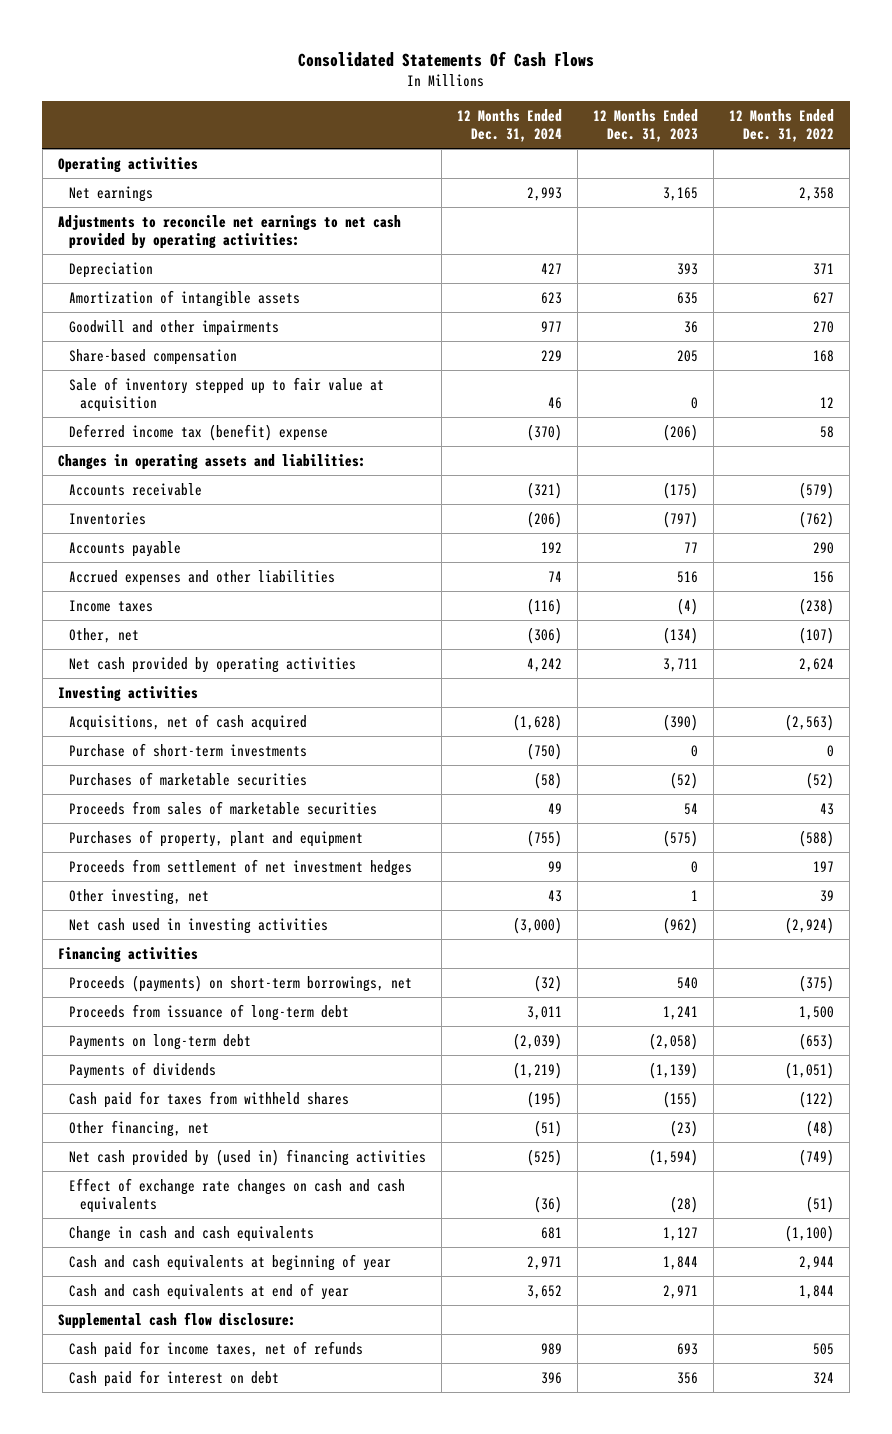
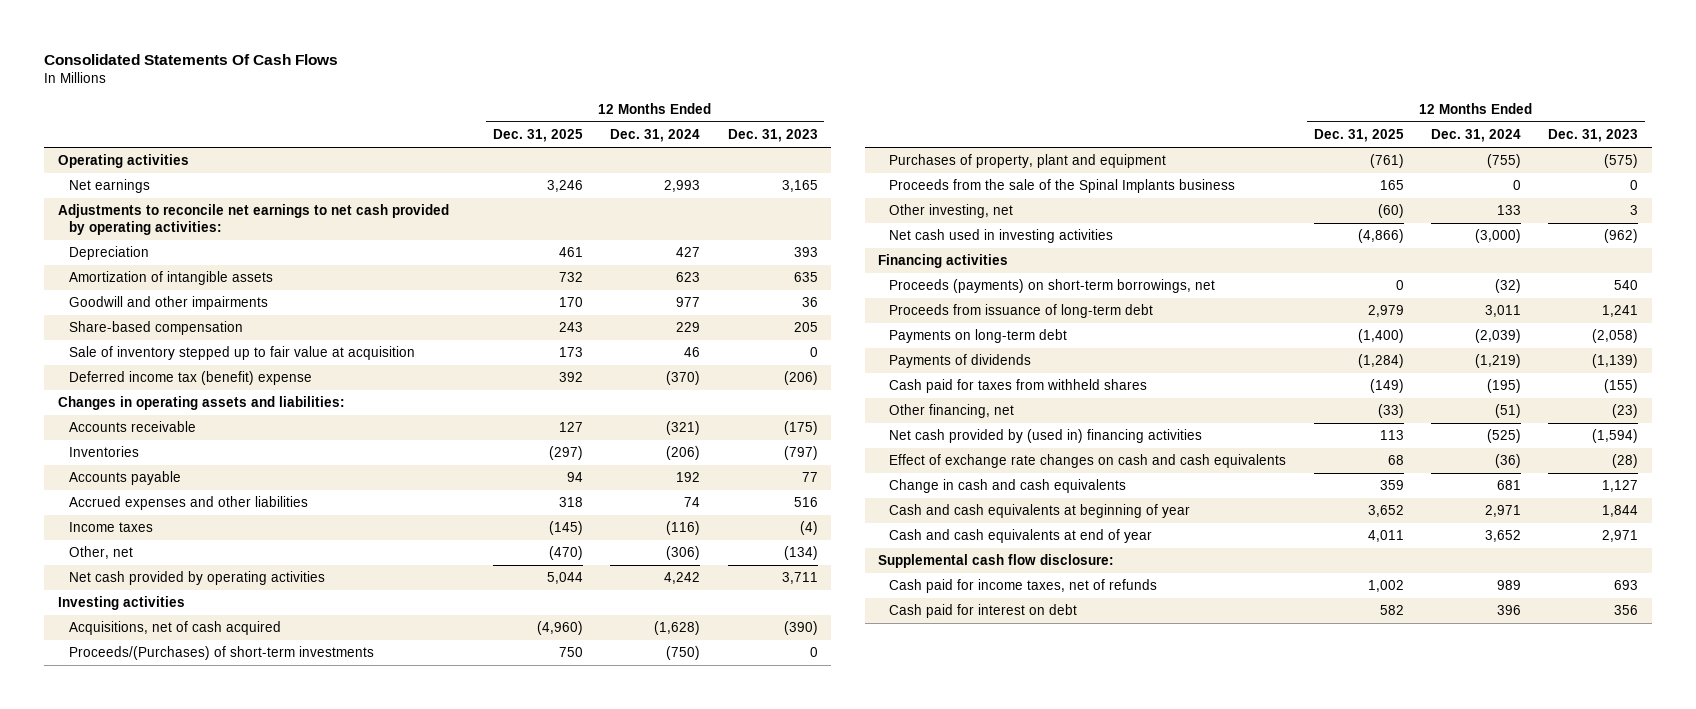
- | 12 Months Ended Dec. 31, 2024 | 12 Months Ended Dec. 31, 2023 | 12 Months Ended Dec. 31, 2022
+ | 12 Months Ended Dec. 31, 2025 | 12 Months Ended Dec. 31, 2024 | 12 Months Ended Dec. 31, 2023
- Purchase of short-term investments | (750) | 0 | 0
- Purchases of marketable securities | (58) | (52) | (52)
- Proceeds from sales of marketable securities | 49 | 54 | 43
+ Proceeds/(Purchases) of short-term investments | 750 | (750) | 0
- Proceeds from settlement of net investment hedges | 99 | 0 | 197
- Other investing, net | 43 | 1 | 39
+ Proceeds from the sale of the Spinal Implants business | 165 | 0 | 0
+ Other investing, net | (60) | 133 | 3

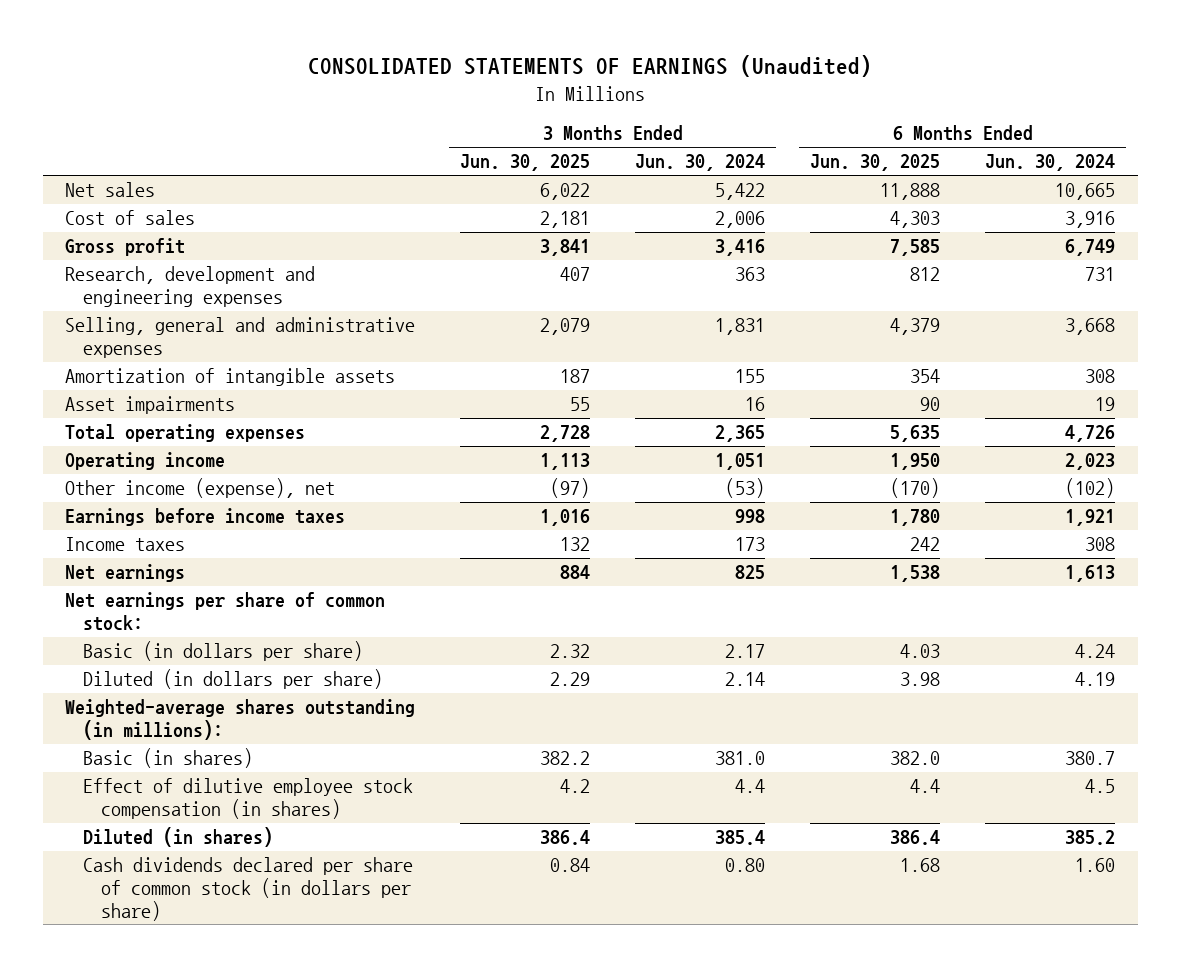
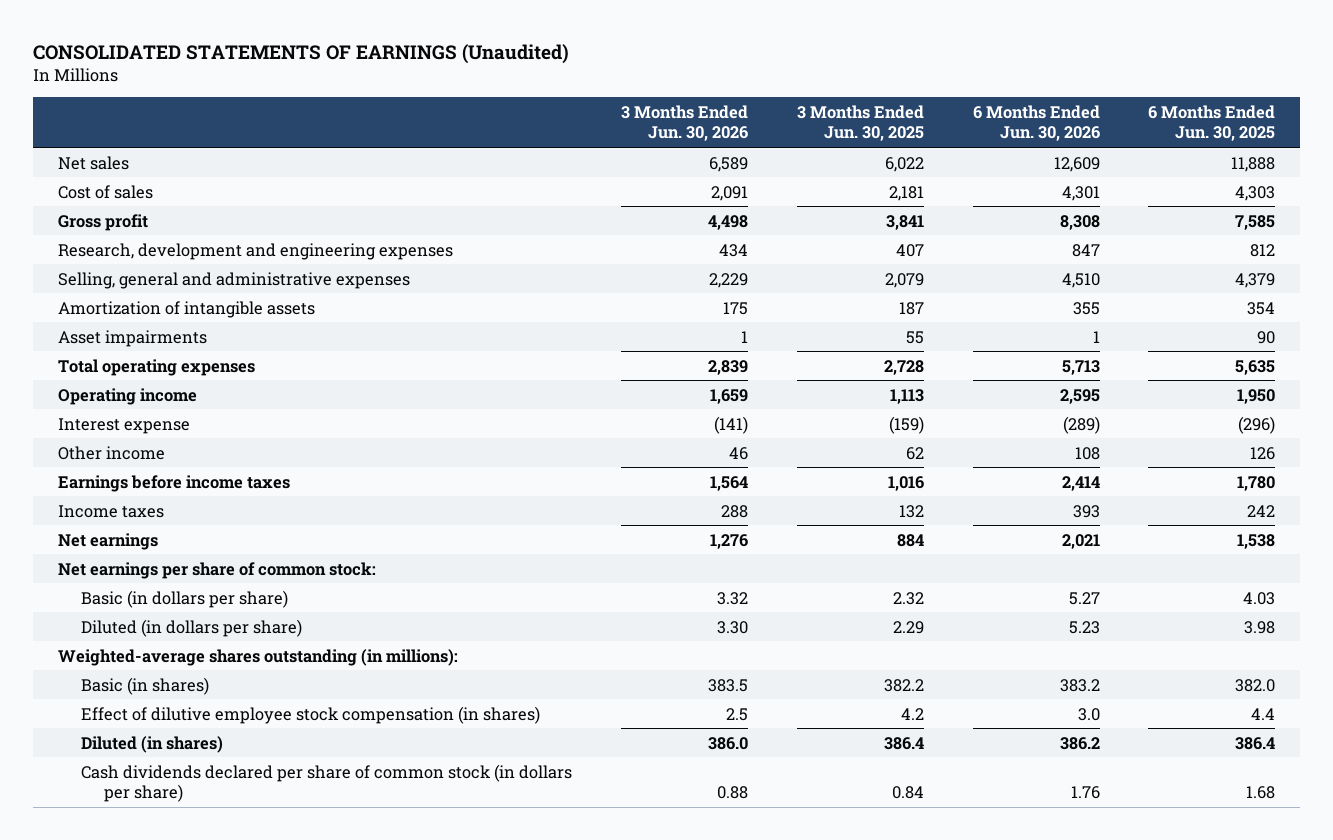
- | 3 Months Ended Jun. 30, 2025 | 3 Months Ended Jun. 30, 2024 | 6 Months Ended Jun. 30, 2025 | 6 Months Ended Jun. 30, 2024
+ | 3 Months Ended Jun. 30, 2026 | 3 Months Ended Jun. 30, 2025 | 6 Months Ended Jun. 30, 2026 | 6 Months Ended Jun. 30, 2025
- Other income (expense), net | (97) | (53) | (170) | (102)
+ Interest expense | (141) | (159) | (289) | (296)
+ Other income | 46 | 62 | 108 | 126

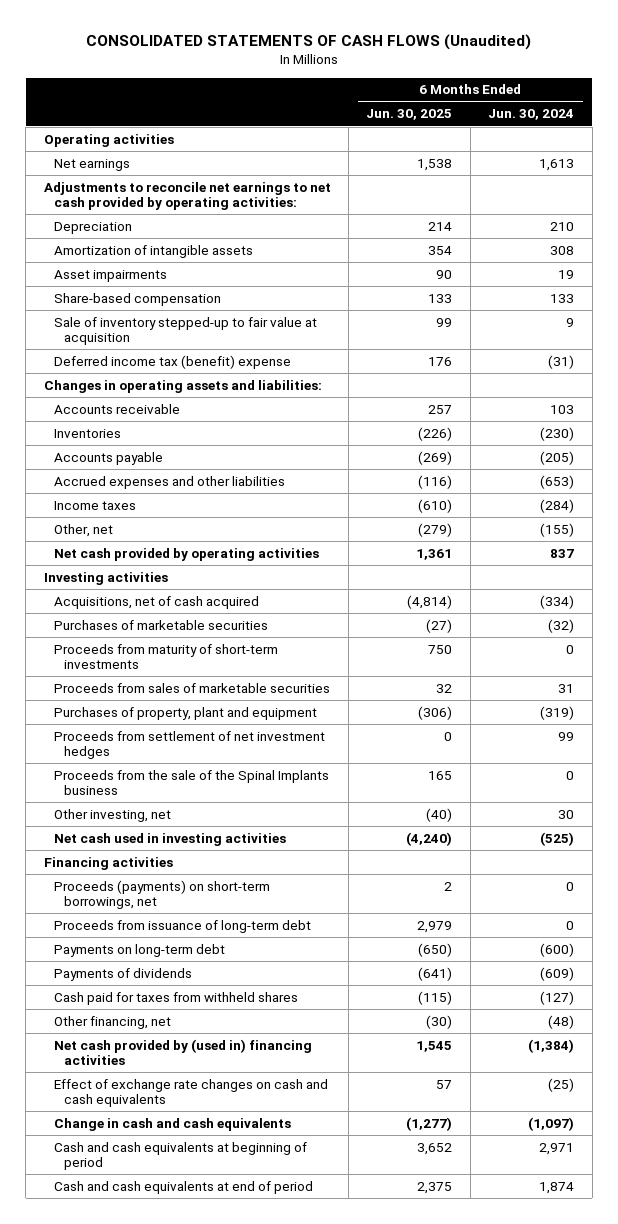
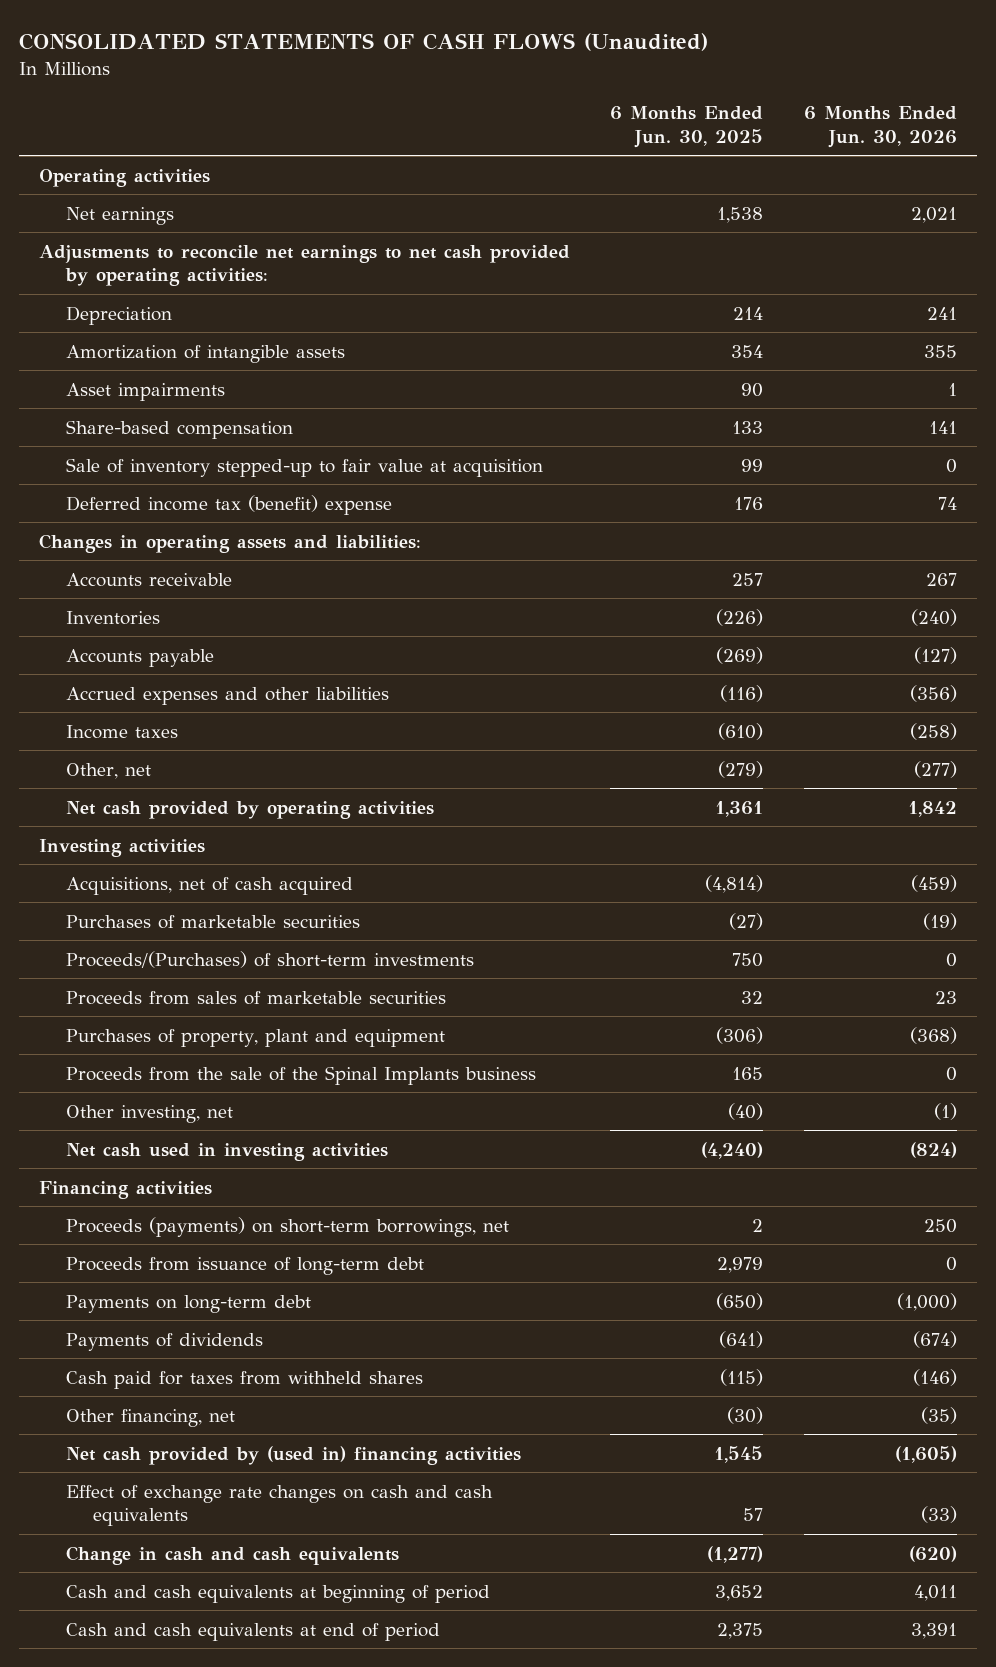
- | 6 Months Ended Jun. 30, 2025 | 6 Months Ended Jun. 30, 2024
+ | 6 Months Ended Jun. 30, 2025 | 6 Months Ended Jun. 30, 2026
- Proceeds from maturity of short-term investments | 750 | 0
+ Proceeds/(Purchases) of short-term investments | 750 | 0
- Proceeds from settlement of net investment hedges | 0 | 99

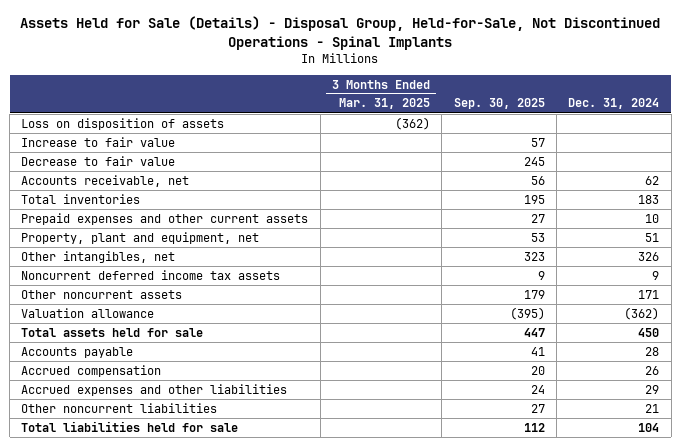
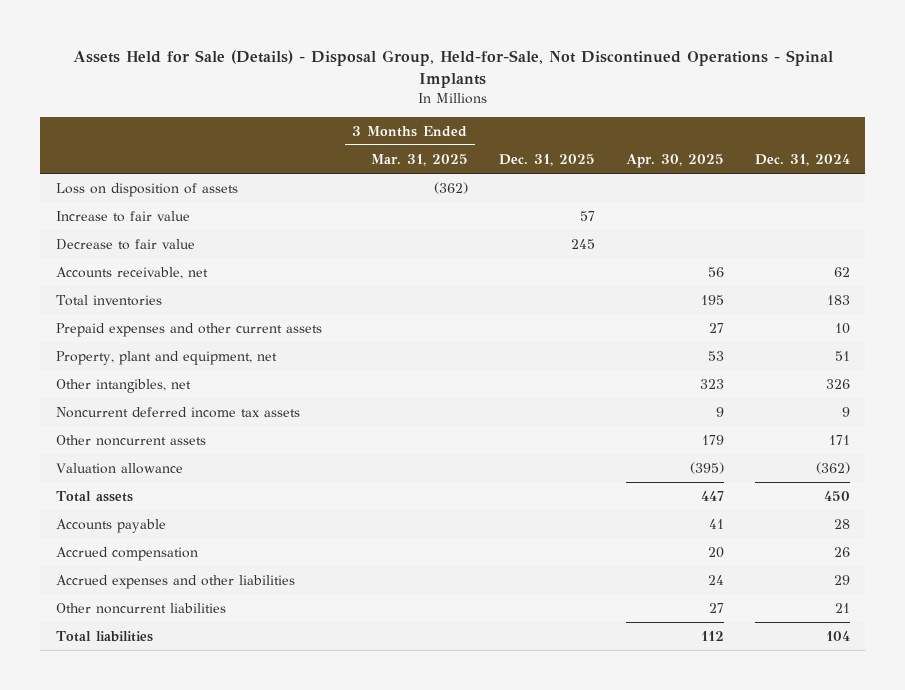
- | 3 Months Ended Mar. 31, 2025 | Sep. 30, 2025 | Dec. 31, 2024
+ | 3 Months Ended Mar. 31, 2025 | Dec. 31, 2025 | Apr. 30, 2025 | Dec. 31, 2024
- Total assets held for sale | | 447 | 450
+ Total assets | | | 447 | 450
- Total liabilities held for sale | | 112 | 104
+ Total liabilities | | | 112 | 104

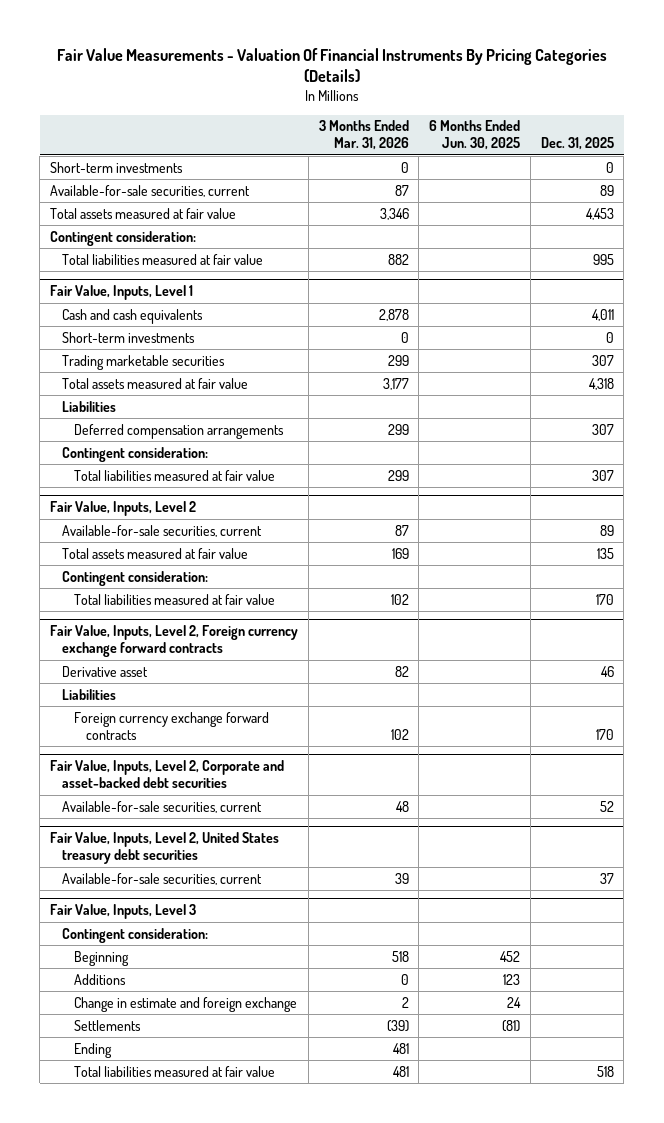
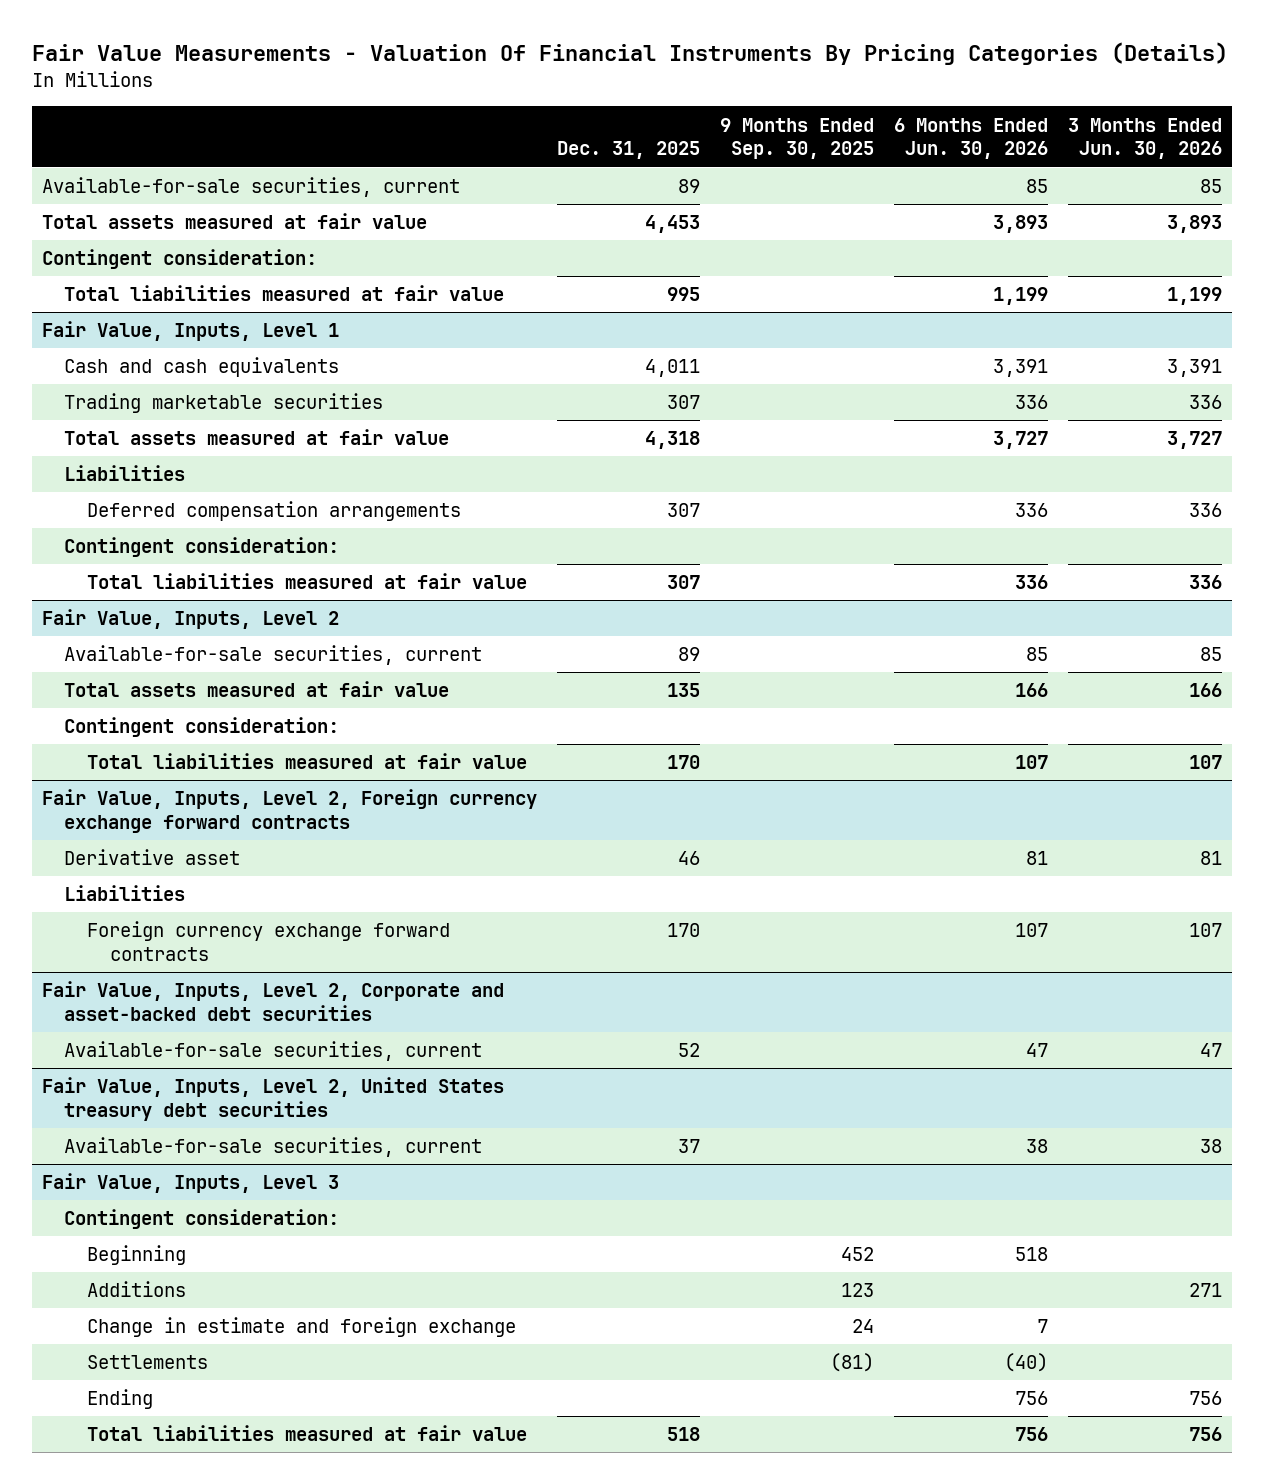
- | 3 Months Ended Mar. 31, 2026 | 6 Months Ended Jun. 30, 2025 | Dec. 31, 2025
+ | Dec. 31, 2025 | 9 Months Ended Sep. 30, 2025 | 6 Months Ended Jun. 30, 2026 | 3 Months Ended Jun. 30, 2026
- Short-term investments | 0 | | 0
@ Fair Value, Inputs, Level 1
- Short-term investments | 0 | | 0

